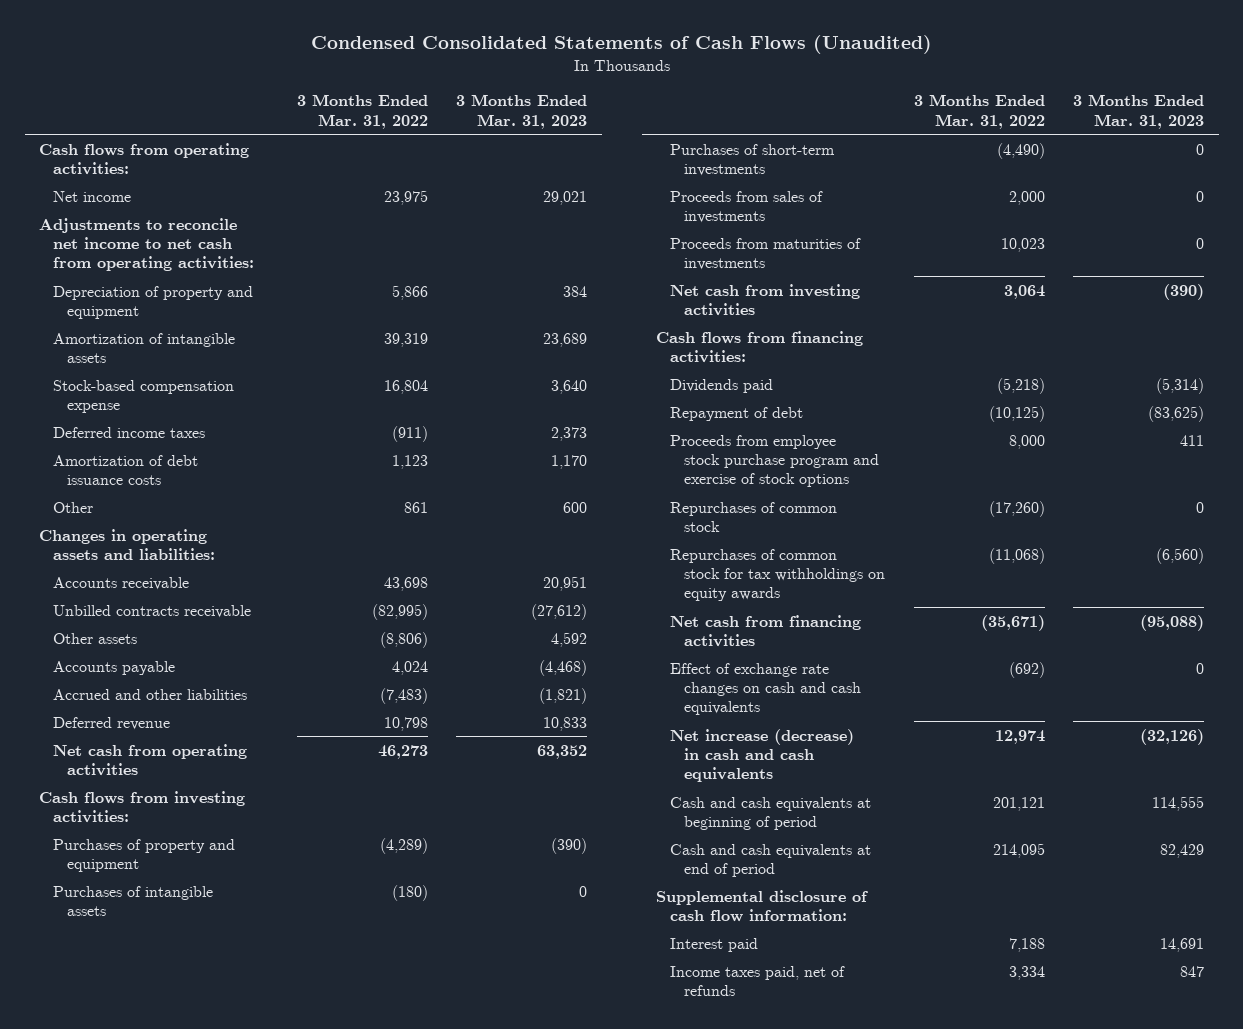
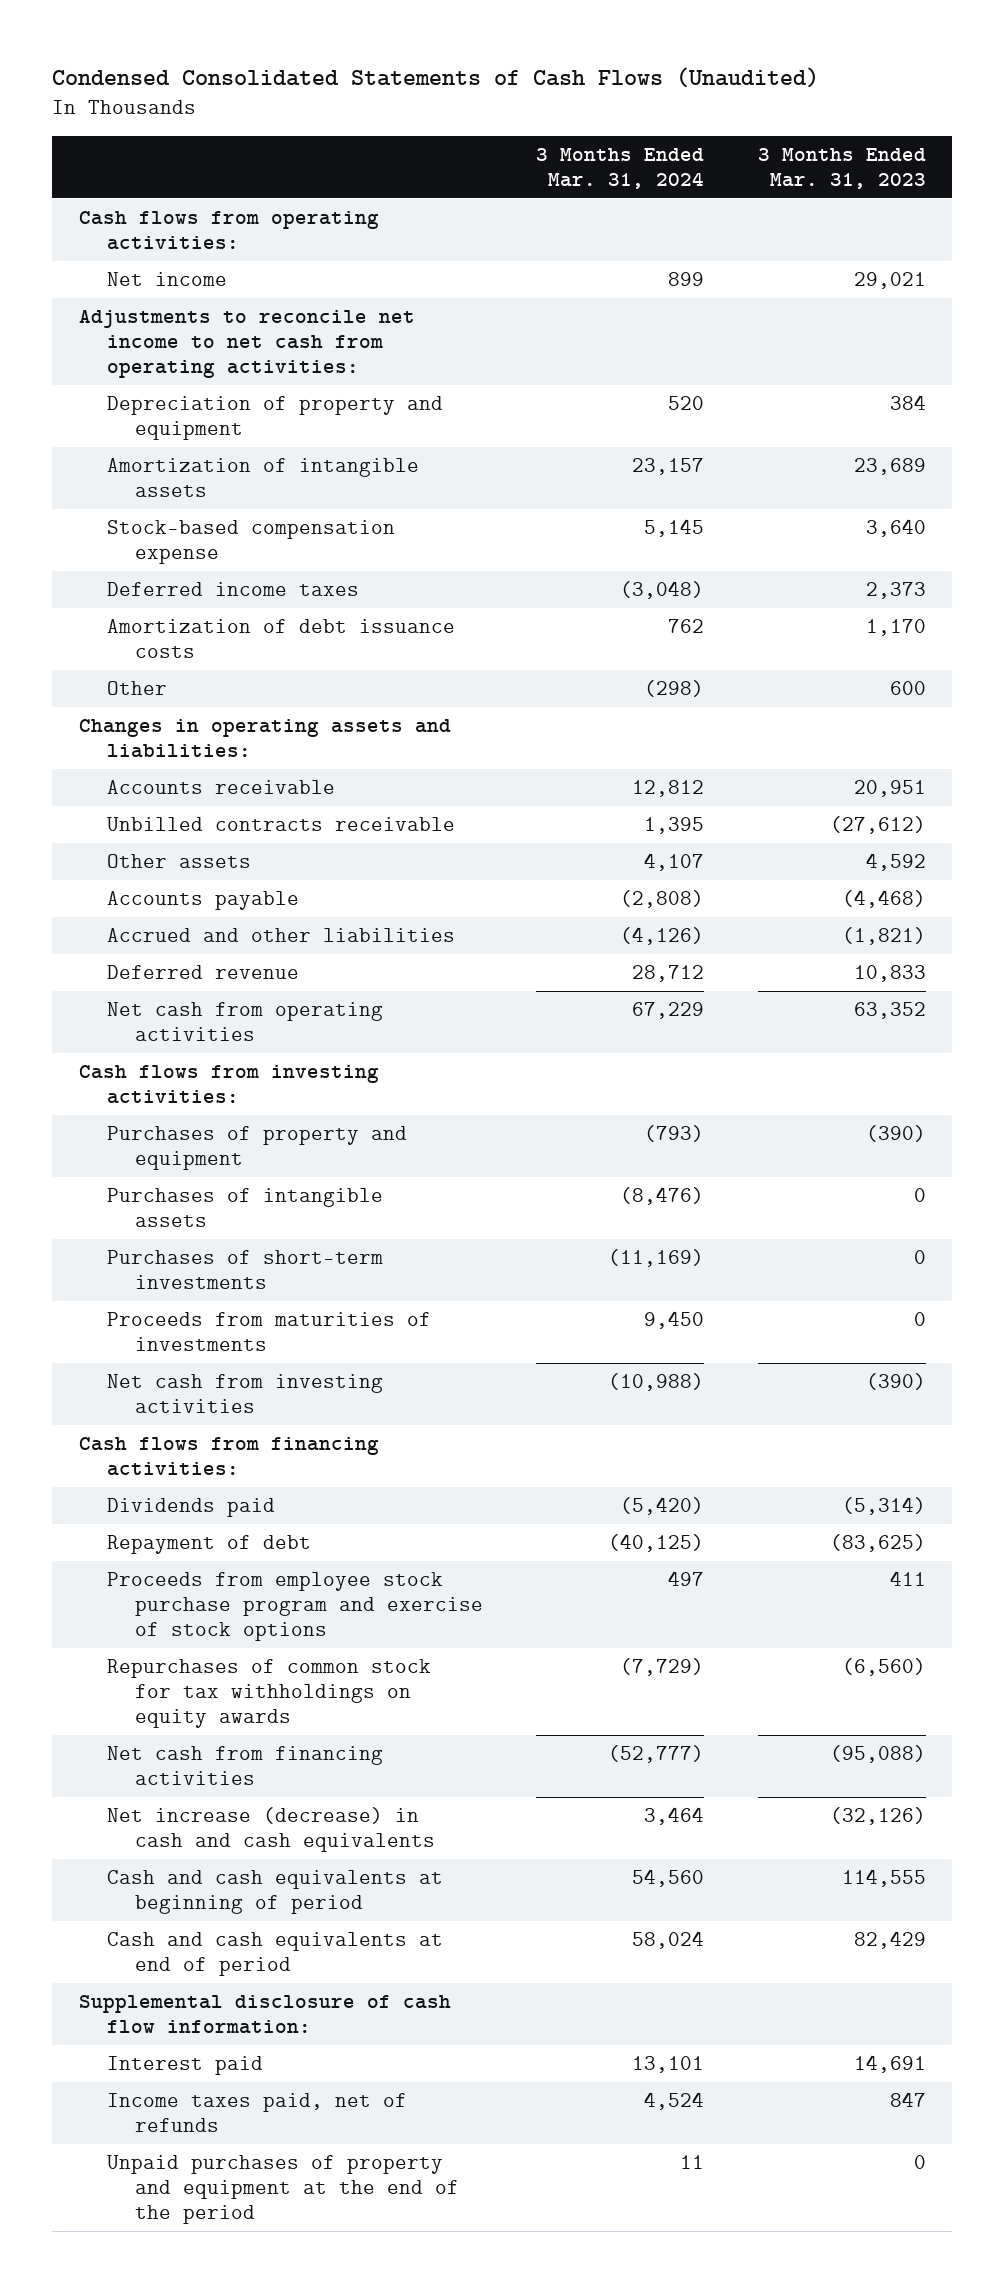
- | 3 Months Ended Mar. 31, 2022 | 3 Months Ended Mar. 31, 2023
+ | 3 Months Ended Mar. 31, 2024 | 3 Months Ended Mar. 31, 2023
- Proceeds from sales of investments | 2,000 | 0
- Repurchases of common stock | (17,260) | 0
- Effect of exchange rate changes on cash and cash equivalents | (692) | 0
+ Unpaid purchases of property and equipment at the end of the period | 11 | 0

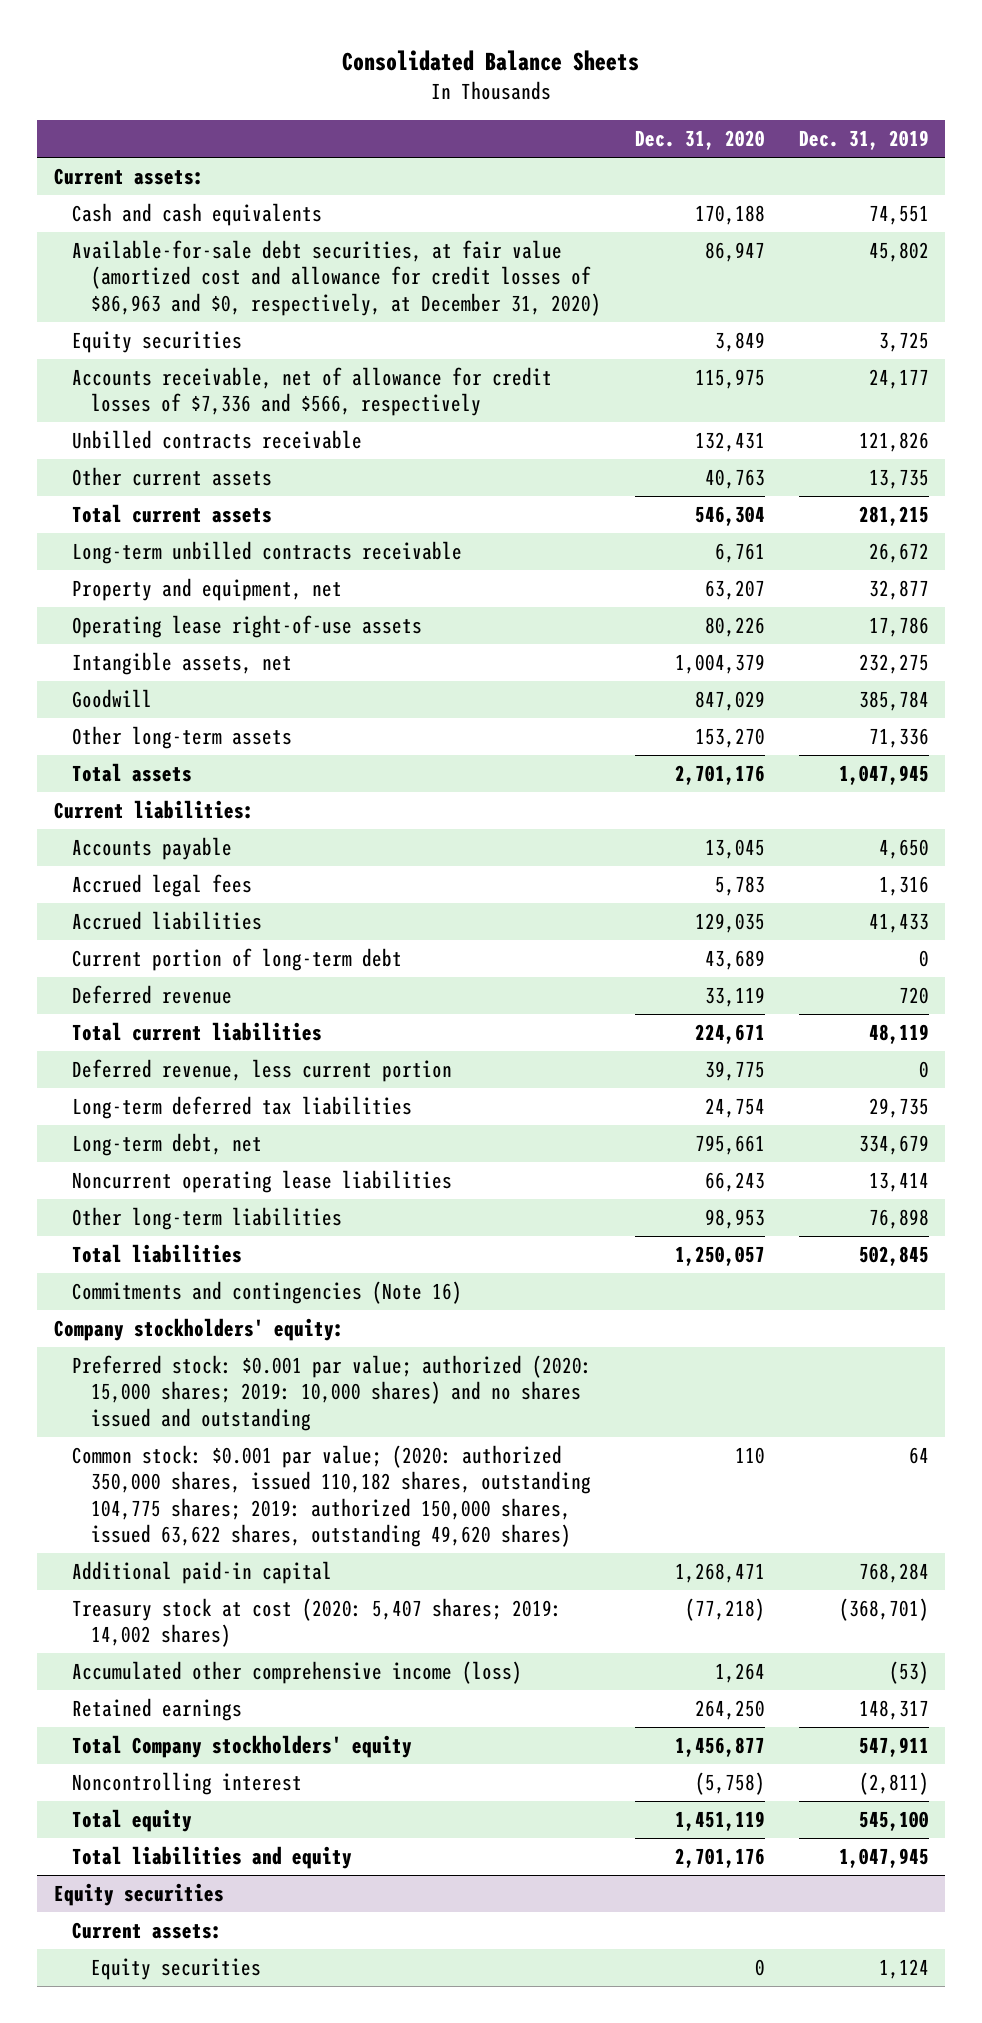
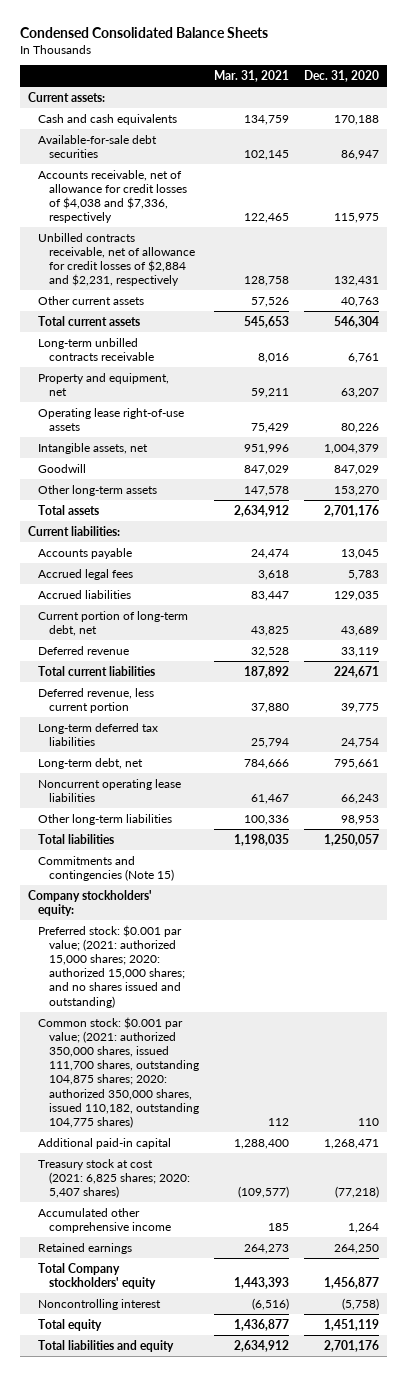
- Consolidated Balance Sheets
+ Condensed Consolidated Balance Sheets
- | Dec. 31, 2020 | Dec. 31, 2019
+ | Mar. 31, 2021 | Dec. 31, 2020
- Available-for-sale debt securities, at fair value (amortized cost and allowance for credit losses of $86,963 and $0, respectively, at December 31, 2020) | 86,947 | 45,802
- Equity securities | 3,849 | 3,725
- Accounts receivable, net of allowance for credit losses of $7,336 and $566, respectively | 115,975 | 24,177
- Unbilled contracts receivable | 132,431 | 121,826
+ Available-for-sale debt securities | 102,145 | 86,947
+ Accounts receivable, net of allowance for credit losses of $4,038 and $7,336, respectively | 122,465 | 115,975
+ Unbilled contracts receivable, net of allowance for credit losses of $2,884 and $2,231, respectively | 128,758 | 132,431
- Current portion of long-term debt | 43,689 | 0
+ Current portion of long-term debt, net | 43,825 | 43,689
- Commitments and contingencies (Note 16)
+ Commitments and contingencies (Note 15)
- Preferred stock: $0.001 par value; authorized (2020: 15,000 shares; 2019: 10,000 shares) and no shares issued and outstanding
- Common stock: $0.001 par value; (2020: authorized 350,000 shares, issued 110,182 shares, outstanding 104,775 shares; 2019: authorized 150,000 shares, issued 63,622 shares, outstanding 49,620 shares) | 110 | 64
+ Preferred stock: $0.001 par value; (2021: authorized 15,000 shares; 2020: authorized 15,000 shares; and no shares issued and outstanding)
+ Common stock: $0.001 par value; (2021: authorized 350,000 shares, issued 111,700 shares, outstanding 104,875 shares; 2020: authorized 350,000 shares, issued 110,182, outstanding 104,775 shares) | 112 | 110
- Treasury stock at cost (2020: 5,407 shares; 2019: 14,002 shares) | (77,218) | (368,701)
- Accumulated other comprehensive income (loss) | 1,264 | (53)
+ Treasury stock at cost (2021: 6,825 shares; 2020: 5,407 shares) | (109,577) | (77,218)
+ Accumulated other comprehensive income | 185 | 1,264
- Equity securities
- Current assets:
- Equity securities | 0 | 1,124

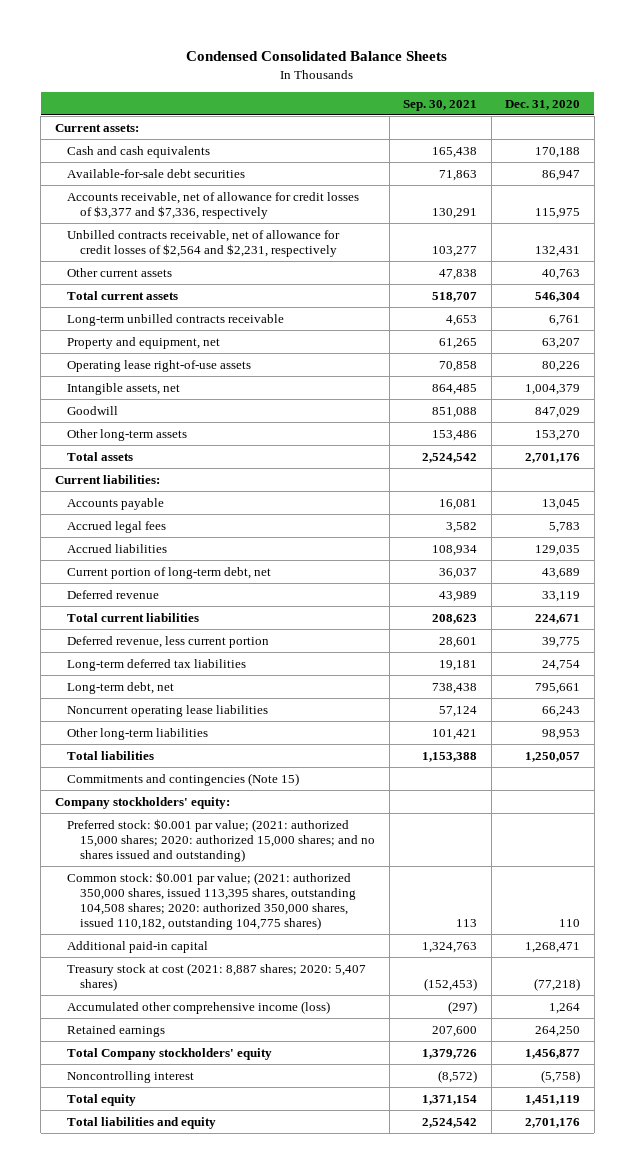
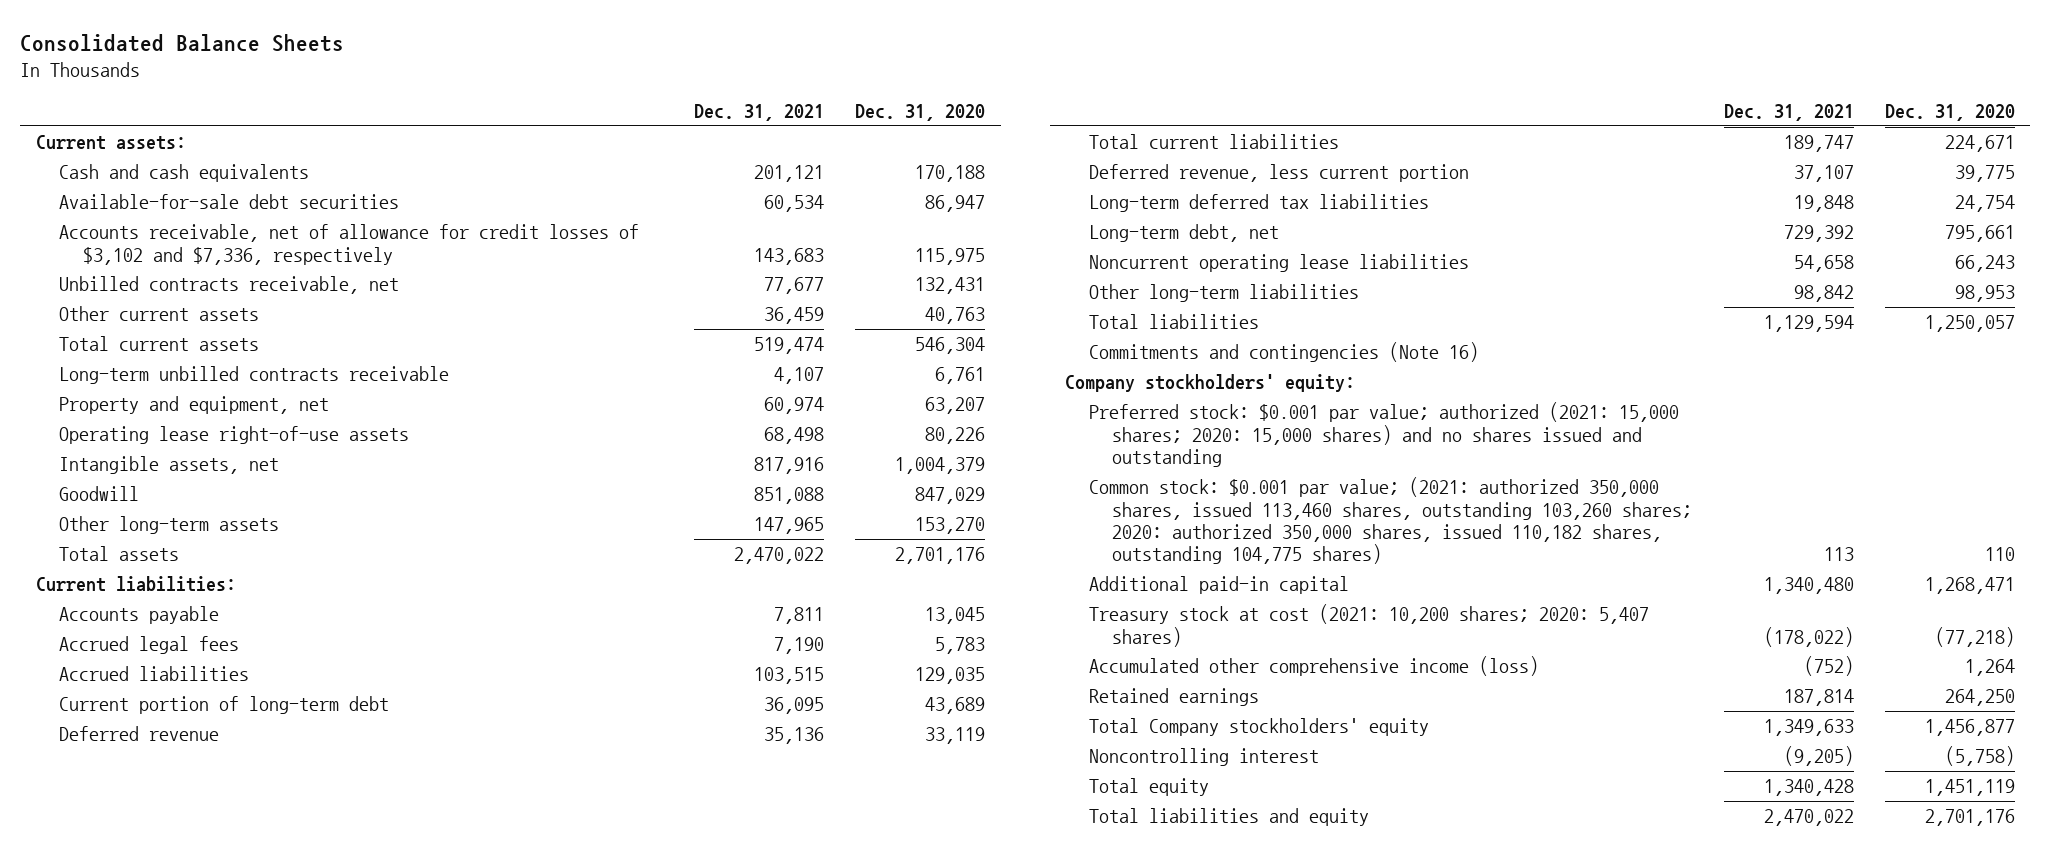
- Condensed Consolidated Balance Sheets
+ Consolidated Balance Sheets
- | Sep. 30, 2021 | Dec. 31, 2020
+ | Dec. 31, 2021 | Dec. 31, 2020
- Accounts receivable, net of allowance for credit losses of $3,377 and $7,336, respectively | 130,291 | 115,975
- Unbilled contracts receivable, net of allowance for credit losses of $2,564 and $2,231, respectively | 103,277 | 132,431
+ Accounts receivable, net of allowance for credit losses of $3,102 and $7,336, respectively | 143,683 | 115,975
+ Unbilled contracts receivable, net | 77,677 | 132,431
- Current portion of long-term debt, net | 36,037 | 43,689
+ Current portion of long-term debt | 36,095 | 43,689
- Commitments and contingencies (Note 15)
+ Commitments and contingencies (Note 16)
- Preferred stock: $0.001 par value; (2021: authorized 15,000 shares; 2020: authorized 15,000 shares; and no shares issued and outstanding)
- Common stock: $0.001 par value; (2021: authorized 350,000 shares, issued 113,395 shares, outstanding 104,508 shares; 2020: authorized 350,000 shares, issued 110,182, outstanding 104,775 shares) | 113 | 110
+ Preferred stock: $0.001 par value; authorized (2021: 15,000 shares; 2020: 15,000 shares) and no shares issued and outstanding
+ Common stock: $0.001 par value; (2021: authorized 350,000 shares, issued 113,460 shares, outstanding 103,260 shares; 2020: authorized 350,000 shares, issued 110,182 shares, outstanding 104,775 shares) | 113 | 110
- Treasury stock at cost (2021: 8,887 shares; 2020: 5,407 shares) | (152,453) | (77,218)
+ Treasury stock at cost (2021: 10,200 shares; 2020: 5,407 shares) | (178,022) | (77,218)

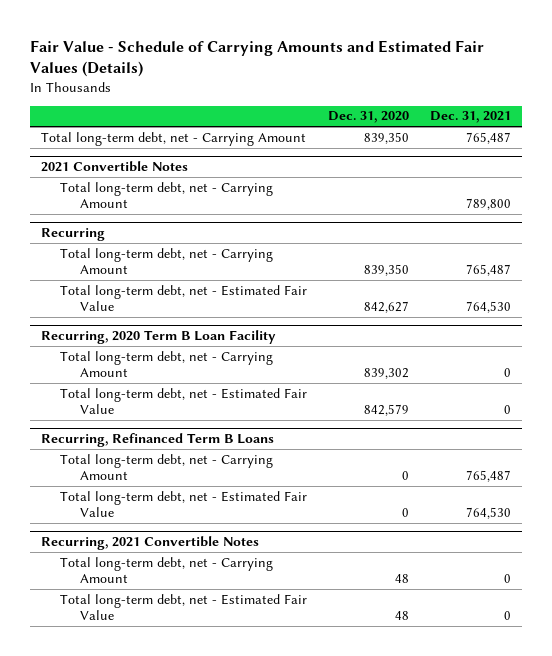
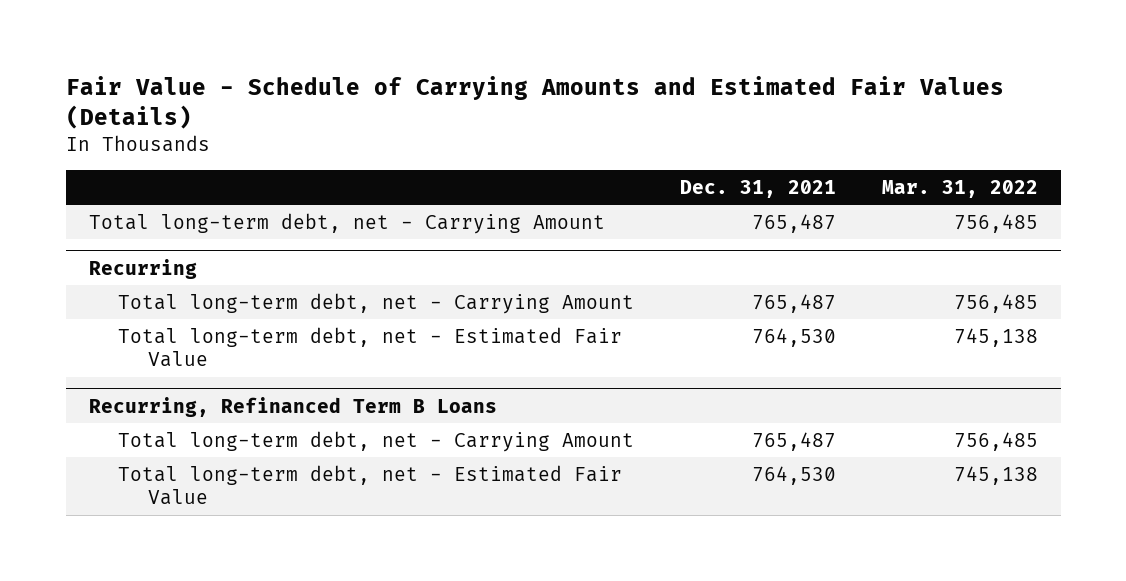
- | Dec. 31, 2020 | Dec. 31, 2021
+ | Dec. 31, 2021 | Mar. 31, 2022
- 2021 Convertible Notes
- Total long-term debt, net - Carrying Amount | | 789,800
- Recurring, 2020 Term B Loan Facility
- Total long-term debt, net - Carrying Amount | 839,302 | 0
- Total long-term debt, net - Estimated Fair Value | 842,579 | 0
- Recurring, 2021 Convertible Notes
- Total long-term debt, net - Carrying Amount | 48 | 0
- Total long-term debt, net - Estimated Fair Value | 48 | 0

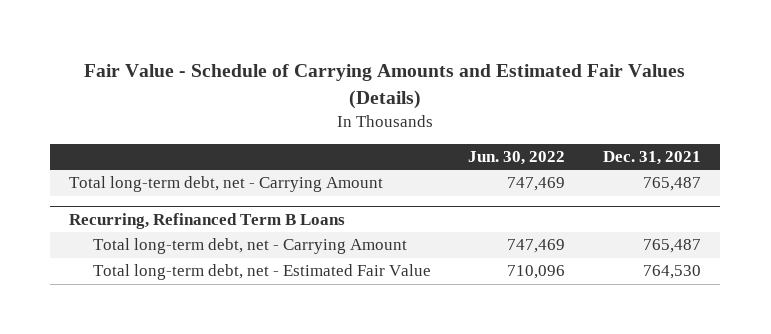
- | Dec. 31, 2021 | Mar. 31, 2022
+ | Jun. 30, 2022 | Dec. 31, 2021
- Recurring
- Total long-term debt, net - Carrying Amount | 765,487 | 756,485
- Total long-term debt, net - Estimated Fair Value | 764,530 | 745,138

